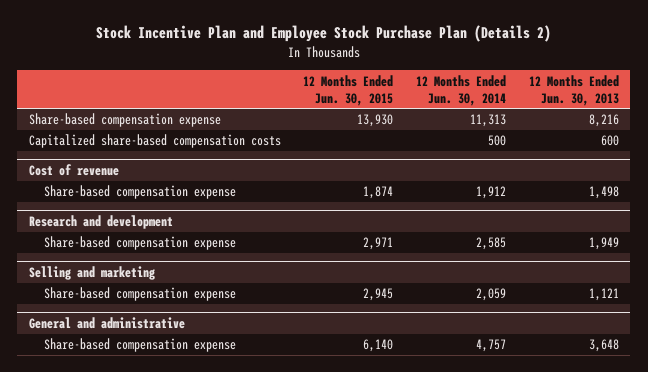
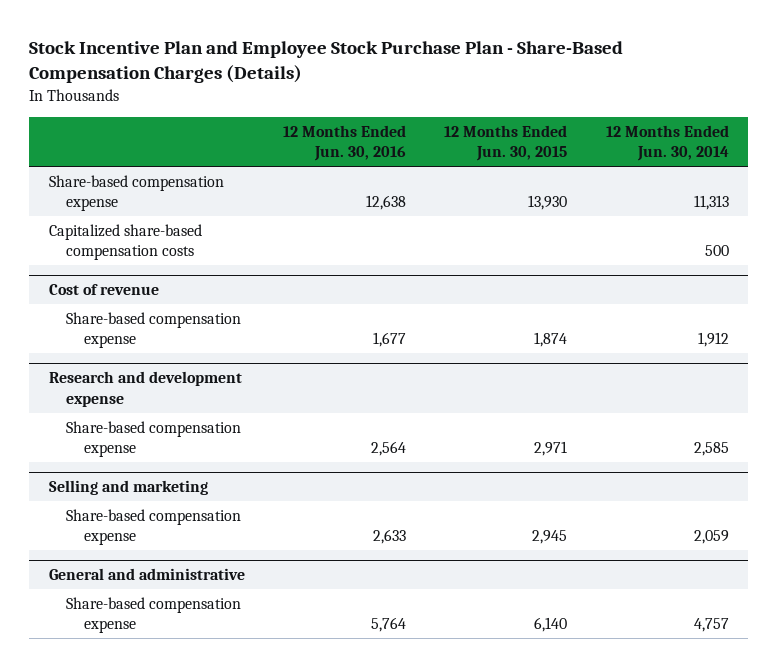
- Stock Incentive Plan and Employee Stock Purchase Plan (Details 2)
+ Stock Incentive Plan and Employee Stock Purchase Plan - Share-Based Compensation Charges (Details)
- | 12 Months Ended Jun. 30, 2015 | 12 Months Ended Jun. 30, 2014 | 12 Months Ended Jun. 30, 2013
+ | 12 Months Ended Jun. 30, 2016 | 12 Months Ended Jun. 30, 2015 | 12 Months Ended Jun. 30, 2014
- Research and development
+ Research and development expense

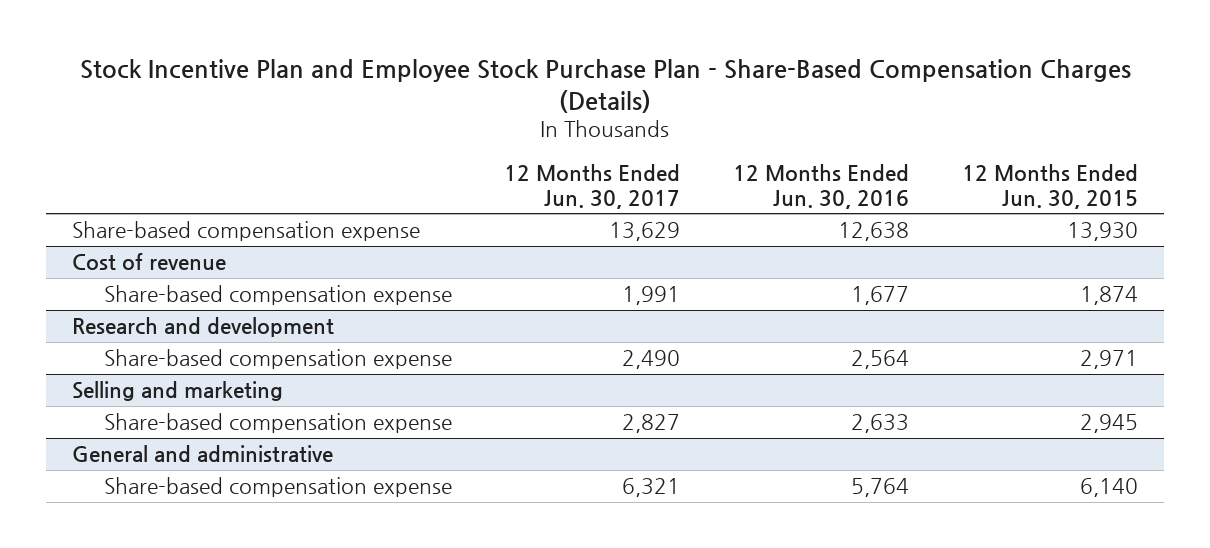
- | 12 Months Ended Jun. 30, 2016 | 12 Months Ended Jun. 30, 2015 | 12 Months Ended Jun. 30, 2014
+ | 12 Months Ended Jun. 30, 2017 | 12 Months Ended Jun. 30, 2016 | 12 Months Ended Jun. 30, 2015
- Capitalized share-based compensation costs | | | 500
- Research and development expense
+ Research and development

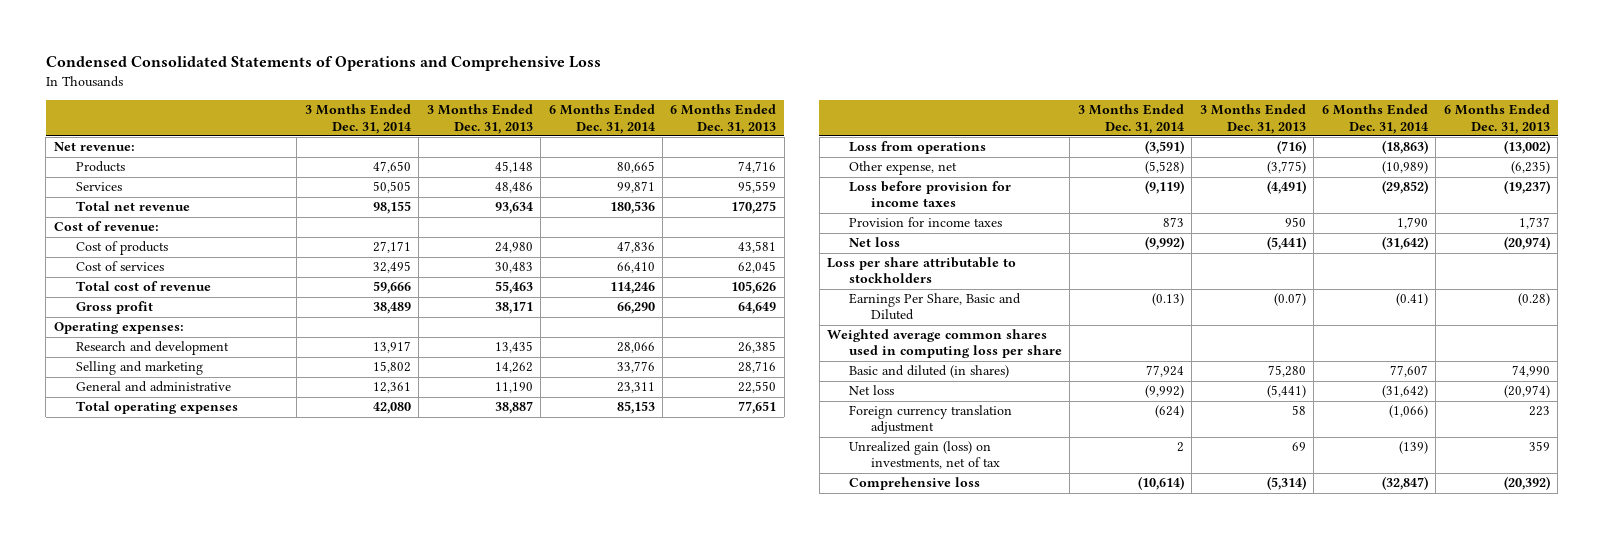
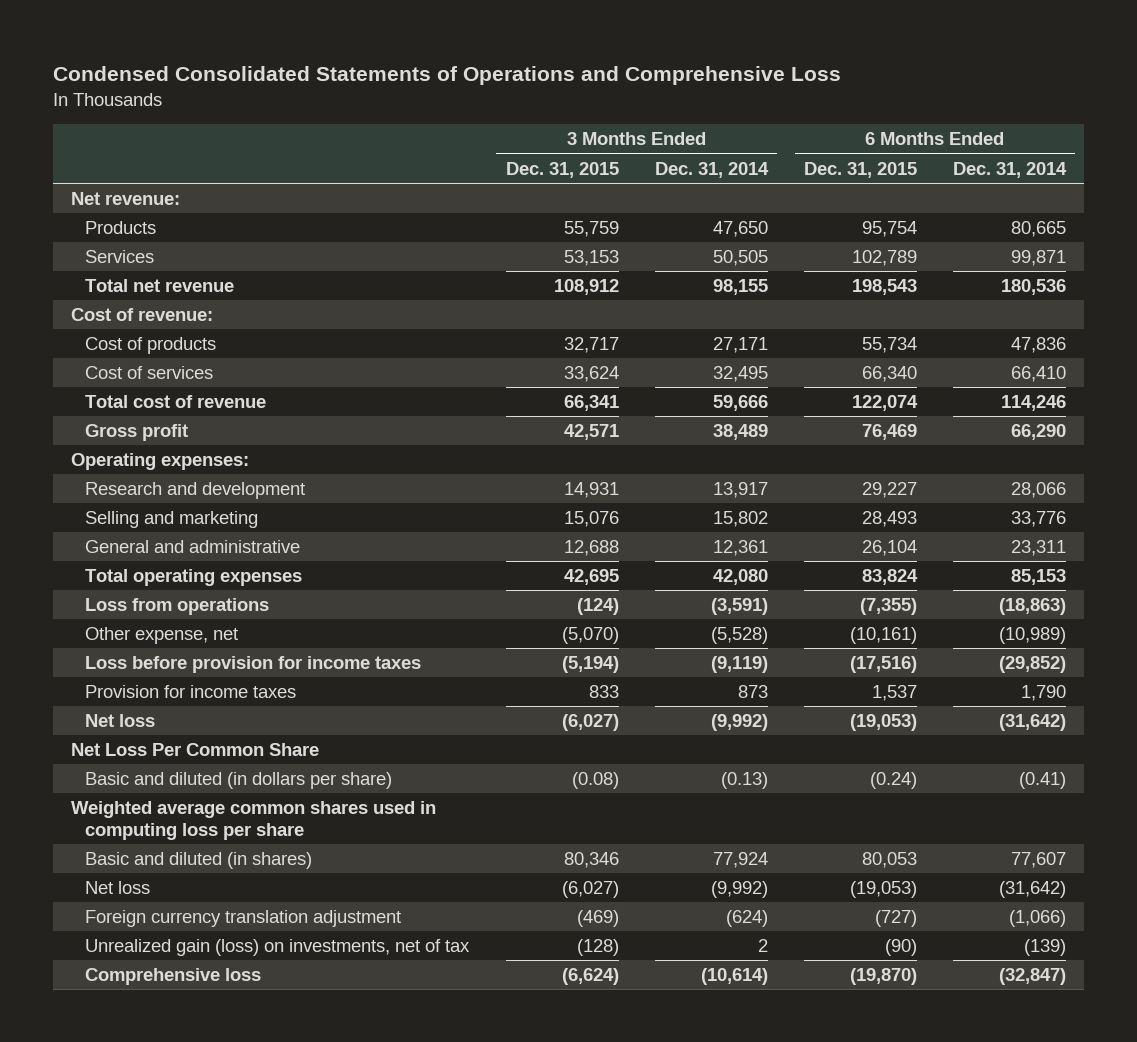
- | 3 Months Ended Dec. 31, 2014 | 3 Months Ended Dec. 31, 2013 | 6 Months Ended Dec. 31, 2014 | 6 Months Ended Dec. 31, 2013
+ | 3 Months Ended Dec. 31, 2015 | 3 Months Ended Dec. 31, 2014 | 6 Months Ended Dec. 31, 2015 | 6 Months Ended Dec. 31, 2014
- Loss per share attributable to stockholders
- Earnings Per Share, Basic and Diluted | (0.13) | (0.07) | (0.41) | (0.28)
+ Net Loss Per Common Share
+ Basic and diluted (in dollars per share) | (0.08) | (0.13) | (0.24) | (0.41)

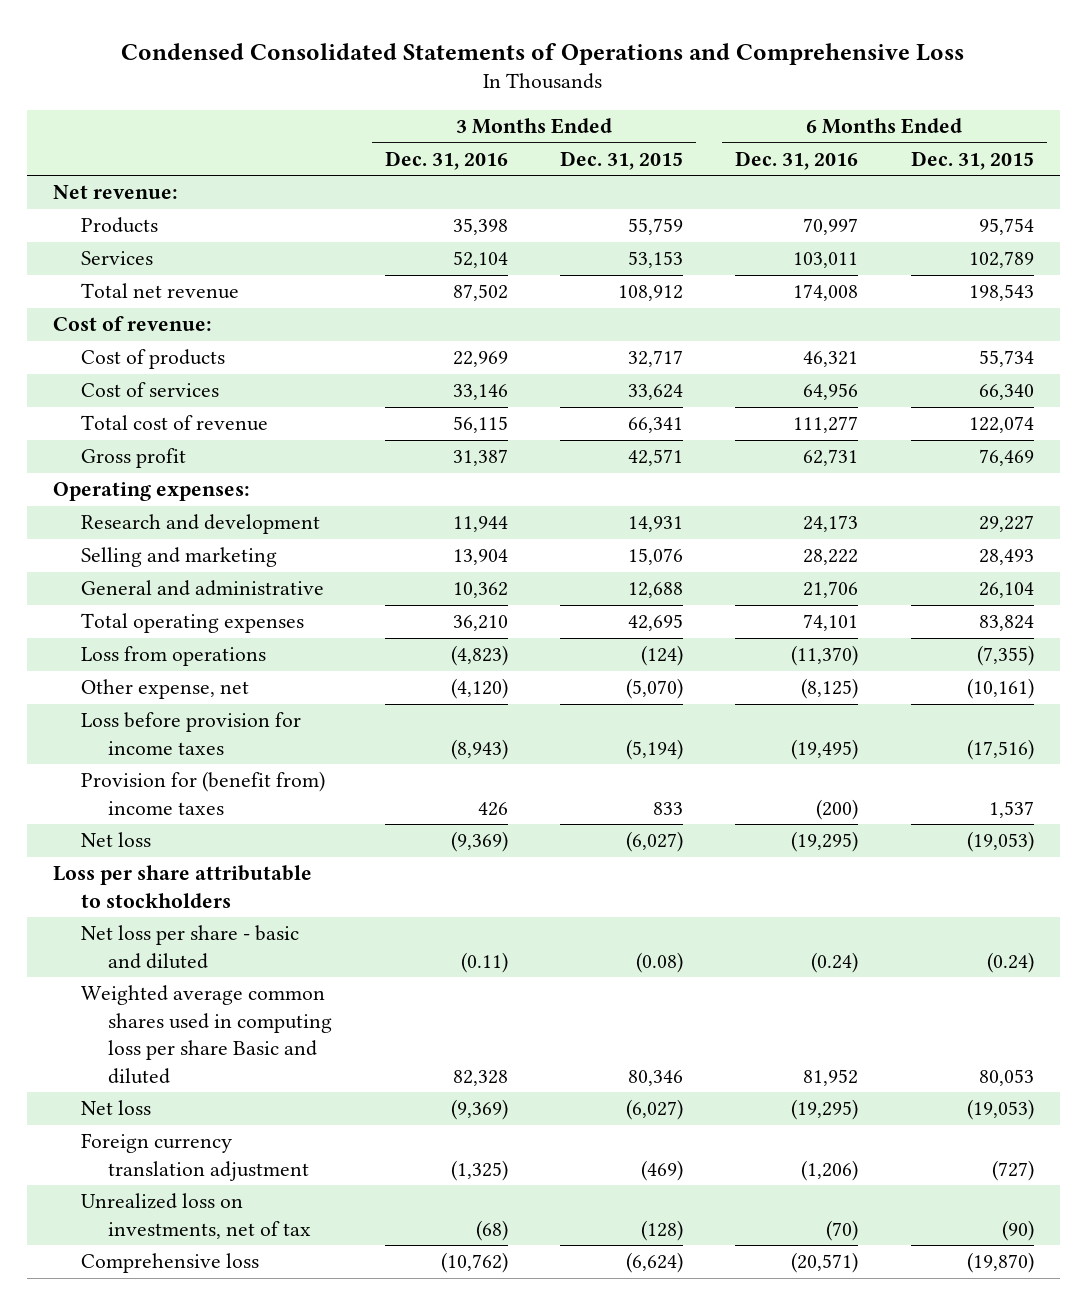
- | 3 Months Ended Dec. 31, 2015 | 3 Months Ended Dec. 31, 2014 | 6 Months Ended Dec. 31, 2015 | 6 Months Ended Dec. 31, 2014
+ | 3 Months Ended Dec. 31, 2016 | 3 Months Ended Dec. 31, 2015 | 6 Months Ended Dec. 31, 2016 | 6 Months Ended Dec. 31, 2015
- Provision for income taxes | 833 | 873 | 1,537 | 1,790
+ Provision for (benefit from) income taxes | 426 | 833 | (200) | 1,537
- Net Loss Per Common Share
- Basic and diluted (in dollars per share) | (0.08) | (0.13) | (0.24) | (0.41)
- Weighted average common shares used in computing loss per share
- Basic and diluted (in shares) | 80,346 | 77,924 | 80,053 | 77,607
+ Loss per share attributable to stockholders
+ Net loss per share - basic and diluted | (0.11) | (0.08) | (0.24) | (0.24)
+ Weighted average common shares used in computing loss per share Basic and diluted | 82,328 | 80,346 | 81,952 | 80,053
- Unrealized gain (loss) on investments, net of tax | (128) | 2 | (90) | (139)
+ Unrealized loss on investments, net of tax | (68) | (128) | (70) | (90)

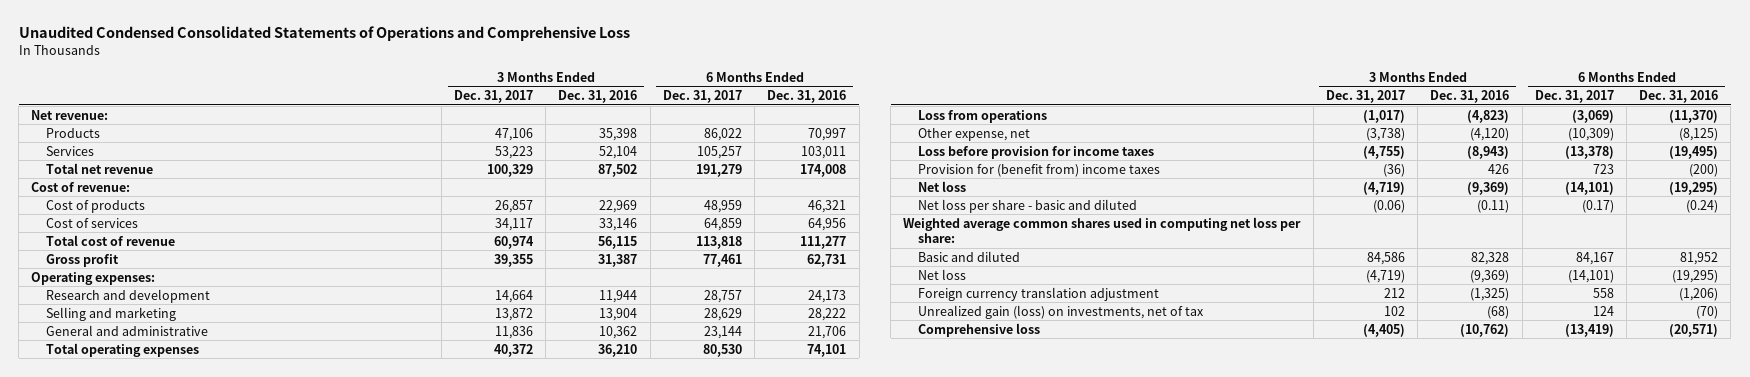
- Condensed Consolidated Statements of Operations and Comprehensive Loss
+ Unaudited Condensed Consolidated Statements of Operations and Comprehensive Loss
- | 3 Months Ended Dec. 31, 2016 | 3 Months Ended Dec. 31, 2015 | 6 Months Ended Dec. 31, 2016 | 6 Months Ended Dec. 31, 2015
+ | 3 Months Ended Dec. 31, 2017 | 3 Months Ended Dec. 31, 2016 | 6 Months Ended Dec. 31, 2017 | 6 Months Ended Dec. 31, 2016
- Loss per share attributable to stockholders
- Weighted average common shares used in computing loss per share Basic and diluted | 82,328 | 80,346 | 81,952 | 80,053
+ Weighted average common shares used in computing net loss per share:
+ Basic and diluted | 84,586 | 82,328 | 84,167 | 81,952
- Unrealized loss on investments, net of tax | (68) | (128) | (70) | (90)
+ Unrealized gain (loss) on investments, net of tax | 102 | (68) | 124 | (70)

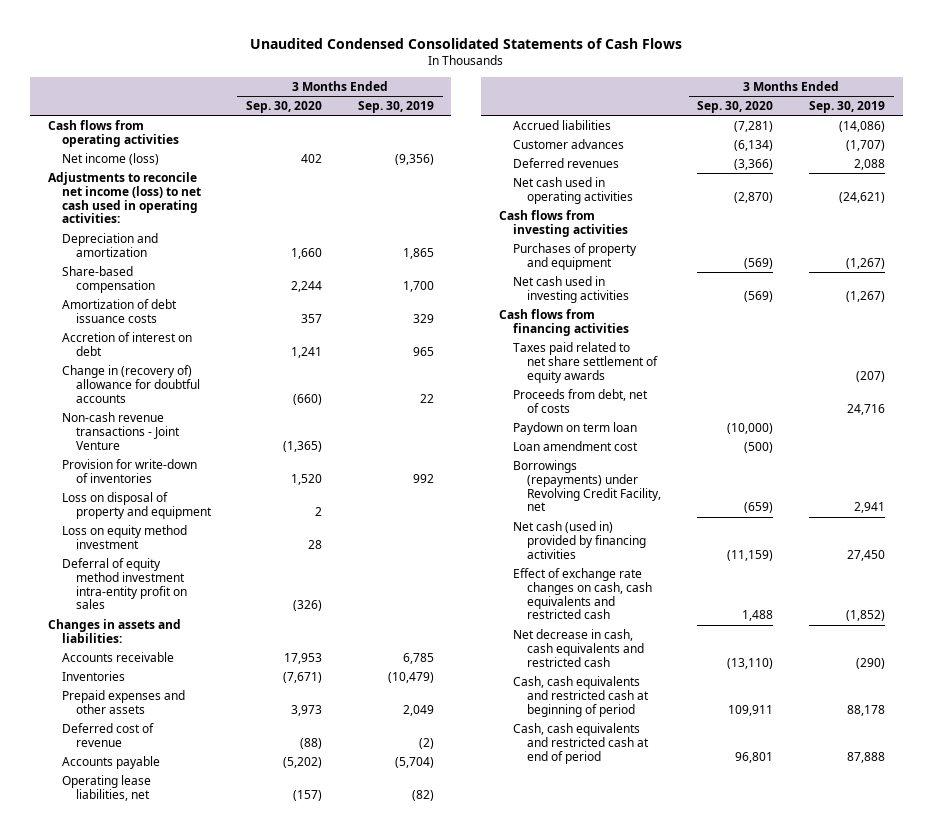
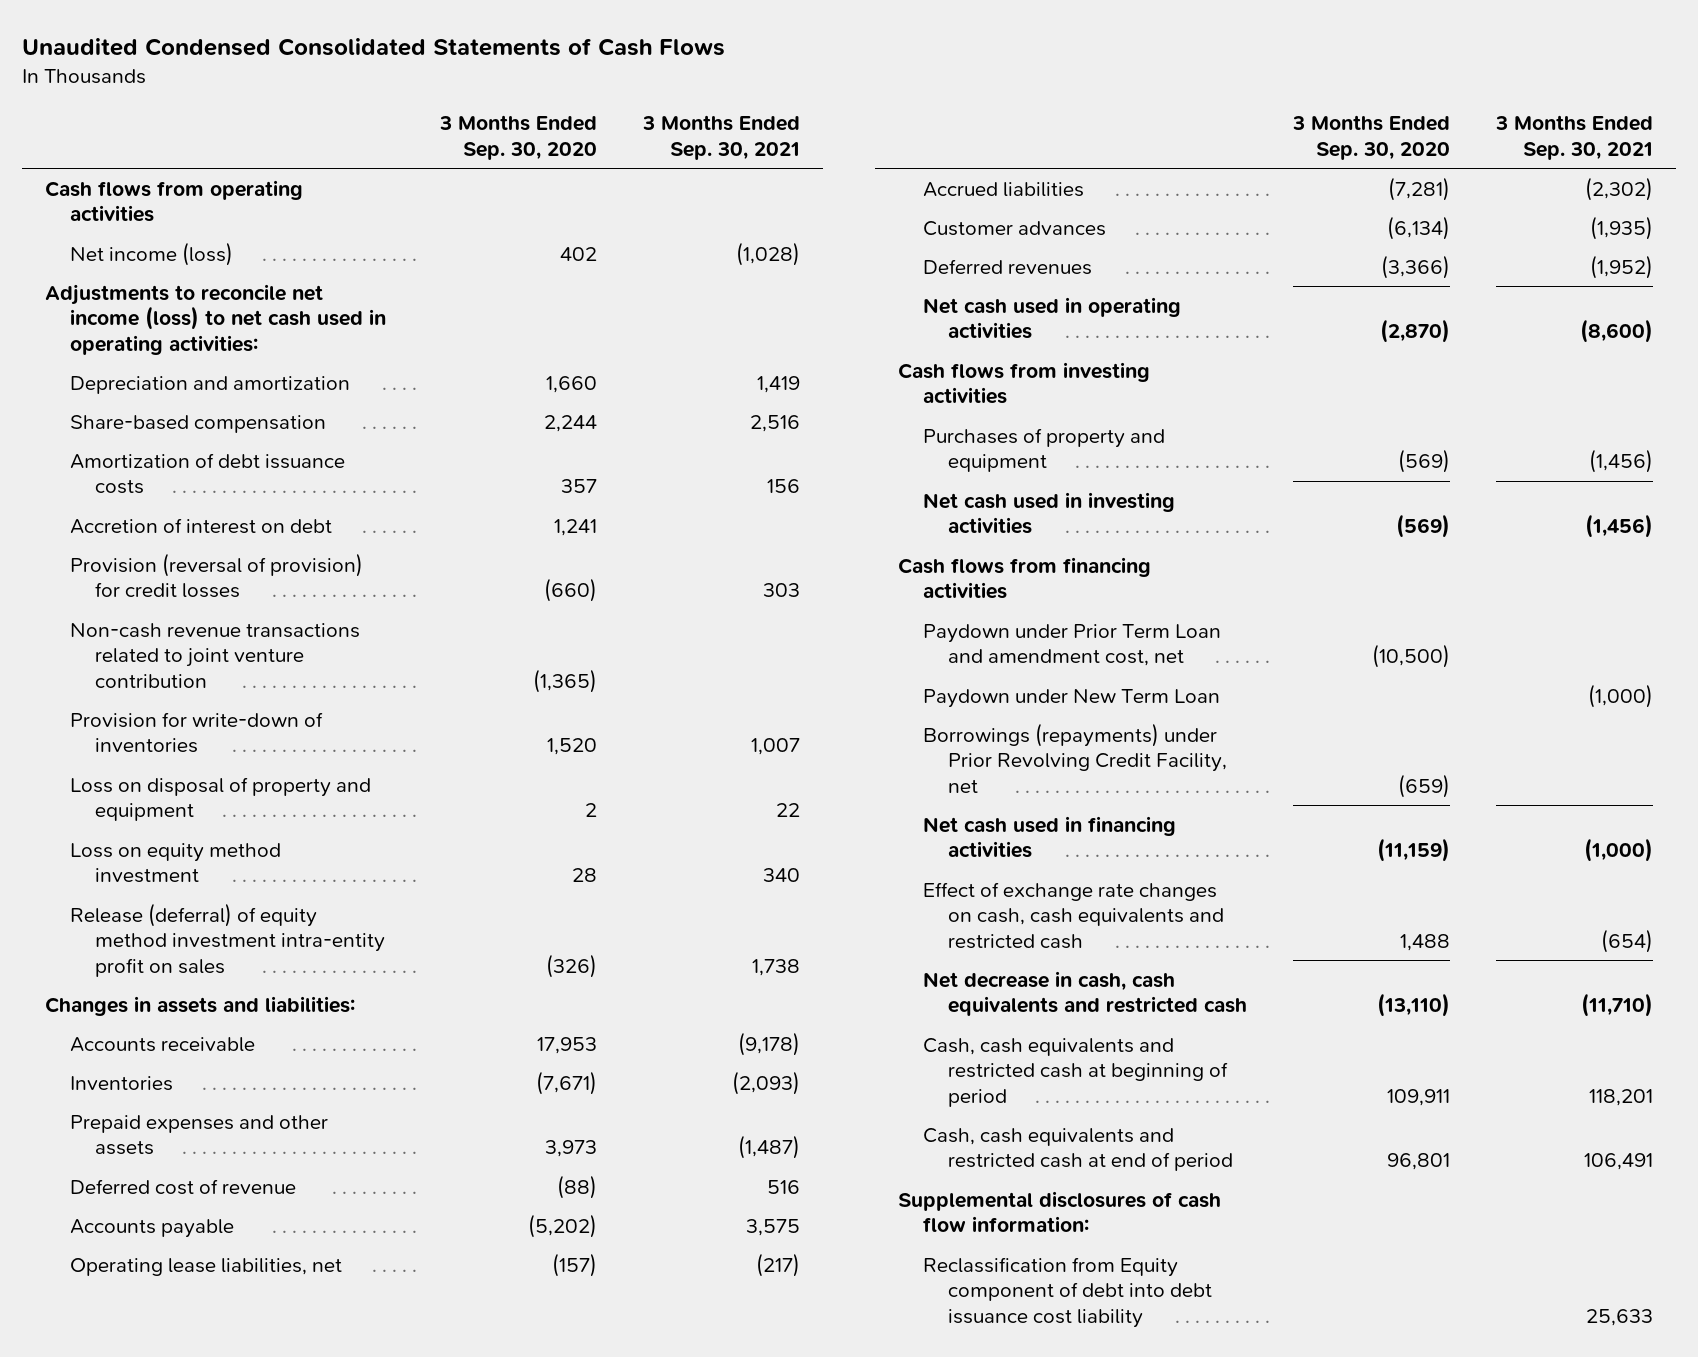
- | 3 Months Ended Sep. 30, 2020 | 3 Months Ended Sep. 30, 2019
+ | 3 Months Ended Sep. 30, 2020 | 3 Months Ended Sep. 30, 2021
- Change in (recovery of) allowance for doubtful accounts | (660) | 22
- Non-cash revenue transactions - Joint Venture | (1,365) |
+ Provision (reversal of provision) for credit losses | (660) | 303
+ Non-cash revenue transactions related to joint venture contribution | (1,365) |
- Deferral of equity method investment intra-entity profit on sales | (326) |
+ Release (deferral) of equity method investment intra-entity profit on sales | (326) | 1,738
- Taxes paid related to net share settlement of equity awards | | (207)
- Proceeds from debt, net of costs | | 24,716
- Paydown on term loan | (10,000) |
- Loan amendment cost | (500) |
- Borrowings (repayments) under Revolving Credit Facility, net | (659) | 2,941
- Net cash (used in) provided by financing activities | (11,159) | 27,450
+ Paydown under Prior Term Loan and amendment cost, net | (10,500) |
+ Paydown under New Term Loan | | (1,000)
+ Borrowings (repayments) under Prior Revolving Credit Facility, net | (659) |
+ Net cash used in financing activities | (11,159) | (1,000)
+ Supplemental disclosures of cash flow information:
+ Reclassification from Equity component of debt into debt issuance cost liability | | 25,633

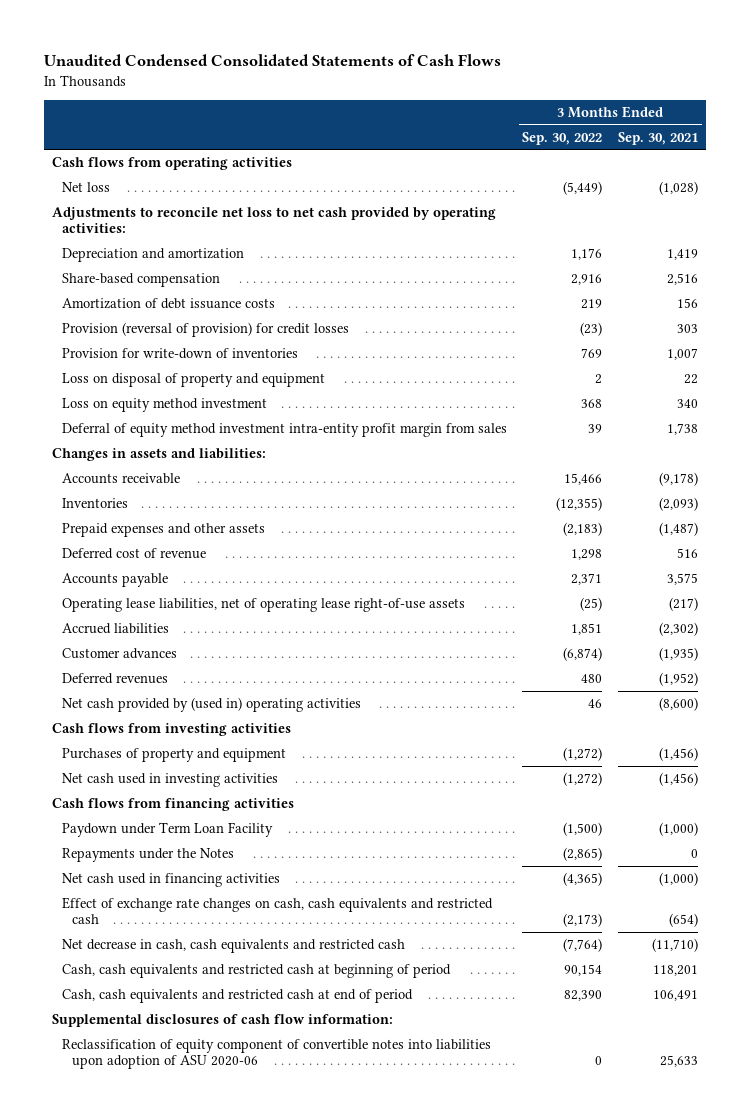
- | 3 Months Ended Sep. 30, 2020 | 3 Months Ended Sep. 30, 2021
+ | 3 Months Ended Sep. 30, 2022 | 3 Months Ended Sep. 30, 2021
- Net income (loss) | 402 | (1,028)
- Adjustments to reconcile net income (loss) to net cash used in operating activities:
+ Net loss | (5,449) | (1,028)
+ Adjustments to reconcile net loss to net cash provided by operating activities:
- Accretion of interest on debt | 1,241 |
- Non-cash revenue transactions related to joint venture contribution | (1,365) |
- Release (deferral) of equity method investment intra-entity profit on sales | (326) | 1,738
+ Deferral of equity method investment intra-entity profit margin from sales | 39 | 1,738
- Operating lease liabilities, net | (157) | (217)
+ Operating lease liabilities, net of operating lease right-of-use assets | (25) | (217)
- Net cash used in operating activities | (2,870) | (8,600)
+ Net cash provided by (used in) operating activities | 46 | (8,600)
- Paydown under Prior Term Loan and amendment cost, net | (10,500) |
- Paydown under New Term Loan | | (1,000)
- Borrowings (repayments) under Prior Revolving Credit Facility, net | (659) |
+ Paydown under Term Loan Facility | (1,500) | (1,000)
+ Repayments under the Notes | (2,865) | 0
- Reclassification from Equity component of debt into debt issuance cost liability | | 25,633
+ Reclassification of equity component of convertible notes into liabilities upon adoption of ASU 2020-06 | 0 | 25,633

